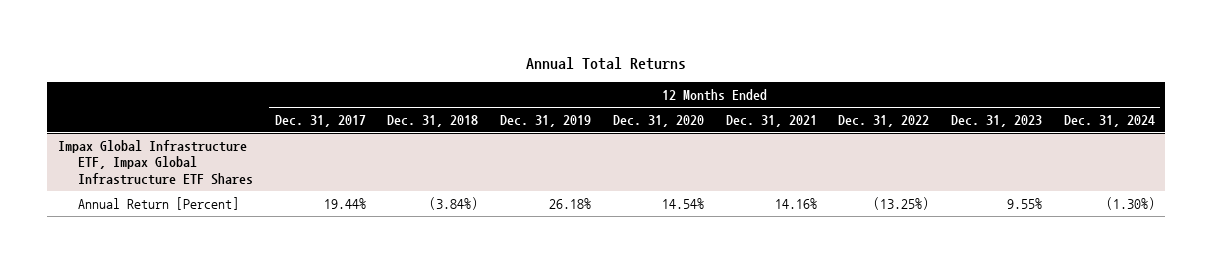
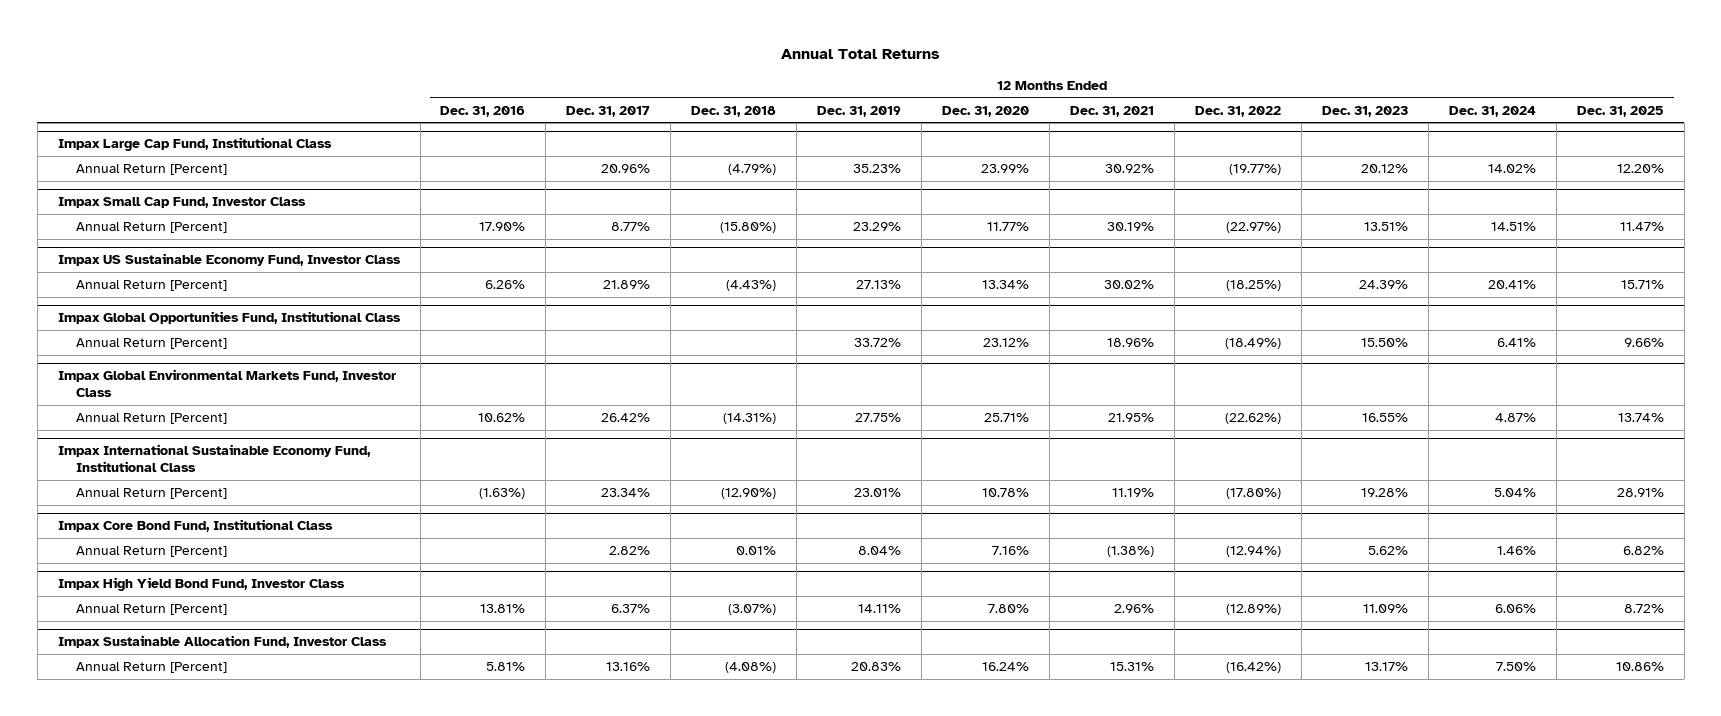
- | 12 Months Ended Dec. 31, 2017 | 12 Months Ended Dec. 31, 2018 | 12 Months Ended Dec. 31, 2019 | 12 Months Ended Dec. 31, 2020 | 12 Months Ended Dec. 31, 2021 | 12 Months Ended Dec. 31, 2022 | 12 Months Ended Dec. 31, 2023 | 12 Months Ended Dec. 31, 2024
+ | 12 Months Ended Dec. 31, 2016 | 12 Months Ended Dec. 31, 2017 | 12 Months Ended Dec. 31, 2018 | 12 Months Ended Dec. 31, 2019 | 12 Months Ended Dec. 31, 2020 | 12 Months Ended Dec. 31, 2021 | 12 Months Ended Dec. 31, 2022 | 12 Months Ended Dec. 31, 2023 | 12 Months Ended Dec. 31, 2024 | 12 Months Ended Dec. 31, 2025
- Impax Global Infrastructure ETF, Impax Global Infrastructure ETF Shares
- Annual Return [Percent] | 19.44% | (3.84%) | 26.18% | 14.54% | 14.16% | (13.25%) | 9.55% | (1.30%)
+ Impax Large Cap Fund, Institutional Class
+ Annual Return [Percent] | | 20.96% | (4.79%) | 35.23% | 23.99% | 30.92% | (19.77%) | 20.12% | 14.02% | 12.20%
+ Impax Small Cap Fund, Investor Class
+ Annual Return [Percent] | 17.90% | 8.77% | (15.80%) | 23.29% | 11.77% | 30.19% | (22.97%) | 13.51% | 14.51% | 11.47%
+ Impax US Sustainable Economy Fund, Investor Class
+ Annual Return [Percent] | 6.26% | 21.89% | (4.43%) | 27.13% | 13.34% | 30.02% | (18.25%) | 24.39% | 20.41% | 15.71%
+ Impax Global Opportunities Fund, Institutional Class
+ Annual Return [Percent] | | | | 33.72% | 23.12% | 18.96% | (18.49%) | 15.50% | 6.41% | 9.66%
+ Impax Global Environmental Markets Fund, Investor Class
+ Annual Return [Percent] | 10.62% | 26.42% | (14.31%) | 27.75% | 25.71% | 21.95% | (22.62%) | 16.55% | 4.87% | 13.74%
+ Impax International Sustainable Economy Fund, Institutional Class
+ Annual Return [Percent] | (1.63%) | 23.34% | (12.90%) | 23.01% | 10.78% | 11.19% | (17.80%) | 19.28% | 5.04% | 28.91%
+ Impax Core Bond Fund, Institutional Class
+ Annual Return [Percent] | | 2.82% | 0.01% | 8.04% | 7.16% | (1.38%) | (12.94%) | 5.62% | 1.46% | 6.82%
+ Impax High Yield Bond Fund, Investor Class
+ Annual Return [Percent] | 13.81% | 6.37% | (3.07%) | 14.11% | 7.80% | 2.96% | (12.89%) | 11.09% | 6.06% | 8.72%
+ Impax Sustainable Allocation Fund, Investor Class
+ Annual Return [Percent] | 5.81% | 13.16% | (4.08%) | 20.83% | 16.24% | 15.31% | (16.42%) | 13.17% | 7.50% | 10.86%

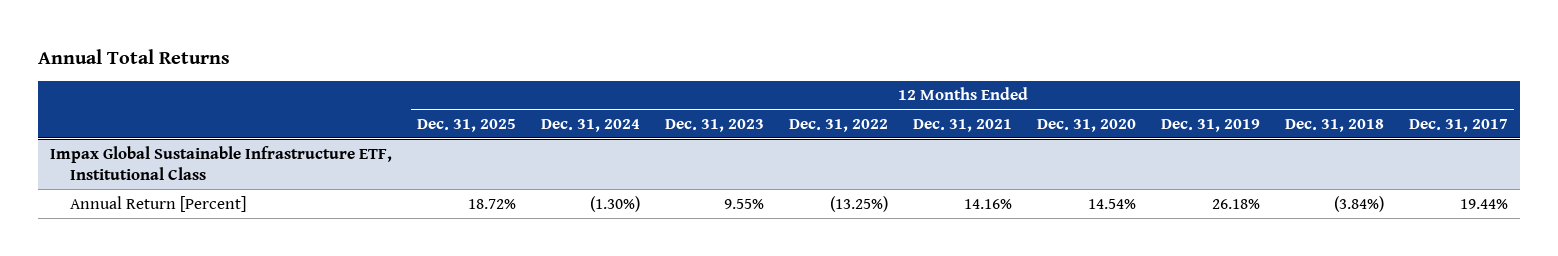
- | 12 Months Ended Dec. 31, 2016 | 12 Months Ended Dec. 31, 2017 | 12 Months Ended Dec. 31, 2018 | 12 Months Ended Dec. 31, 2019 | 12 Months Ended Dec. 31, 2020 | 12 Months Ended Dec. 31, 2021 | 12 Months Ended Dec. 31, 2022 | 12 Months Ended Dec. 31, 2023 | 12 Months Ended Dec. 31, 2024 | 12 Months Ended Dec. 31, 2025
+ | 12 Months Ended Dec. 31, 2025 | 12 Months Ended Dec. 31, 2024 | 12 Months Ended Dec. 31, 2023 | 12 Months Ended Dec. 31, 2022 | 12 Months Ended Dec. 31, 2021 | 12 Months Ended Dec. 31, 2020 | 12 Months Ended Dec. 31, 2019 | 12 Months Ended Dec. 31, 2018 | 12 Months Ended Dec. 31, 2017
- Impax Large Cap Fund, Institutional Class
- Annual Return [Percent] | | 20.96% | (4.79%) | 35.23% | 23.99% | 30.92% | (19.77%) | 20.12% | 14.02% | 12.20%
- Impax Small Cap Fund, Investor Class
- Annual Return [Percent] | 17.90% | 8.77% | (15.80%) | 23.29% | 11.77% | 30.19% | (22.97%) | 13.51% | 14.51% | 11.47%
- Impax US Sustainable Economy Fund, Investor Class
- Annual Return [Percent] | 6.26% | 21.89% | (4.43%) | 27.13% | 13.34% | 30.02% | (18.25%) | 24.39% | 20.41% | 15.71%
- Impax Global Opportunities Fund, Institutional Class
- Annual Return [Percent] | | | | 33.72% | 23.12% | 18.96% | (18.49%) | 15.50% | 6.41% | 9.66%
- Impax Global Environmental Markets Fund, Investor Class
- Annual Return [Percent] | 10.62% | 26.42% | (14.31%) | 27.75% | 25.71% | 21.95% | (22.62%) | 16.55% | 4.87% | 13.74%
- Impax International Sustainable Economy Fund, Institutional Class
- Annual Return [Percent] | (1.63%) | 23.34% | (12.90%) | 23.01% | 10.78% | 11.19% | (17.80%) | 19.28% | 5.04% | 28.91%
- Impax Core Bond Fund, Institutional Class
- Annual Return [Percent] | | 2.82% | 0.01% | 8.04% | 7.16% | (1.38%) | (12.94%) | 5.62% | 1.46% | 6.82%
- Impax High Yield Bond Fund, Investor Class
- Annual Return [Percent] | 13.81% | 6.37% | (3.07%) | 14.11% | 7.80% | 2.96% | (12.89%) | 11.09% | 6.06% | 8.72%
- Impax Sustainable Allocation Fund, Investor Class
- Annual Return [Percent] | 5.81% | 13.16% | (4.08%) | 20.83% | 16.24% | 15.31% | (16.42%) | 13.17% | 7.50% | 10.86%
+ Impax Global Sustainable Infrastructure ETF, Institutional Class
+ Annual Return [Percent] | 18.72% | (1.30%) | 9.55% | (13.25%) | 14.16% | 14.54% | 26.18% | (3.84%) | 19.44%

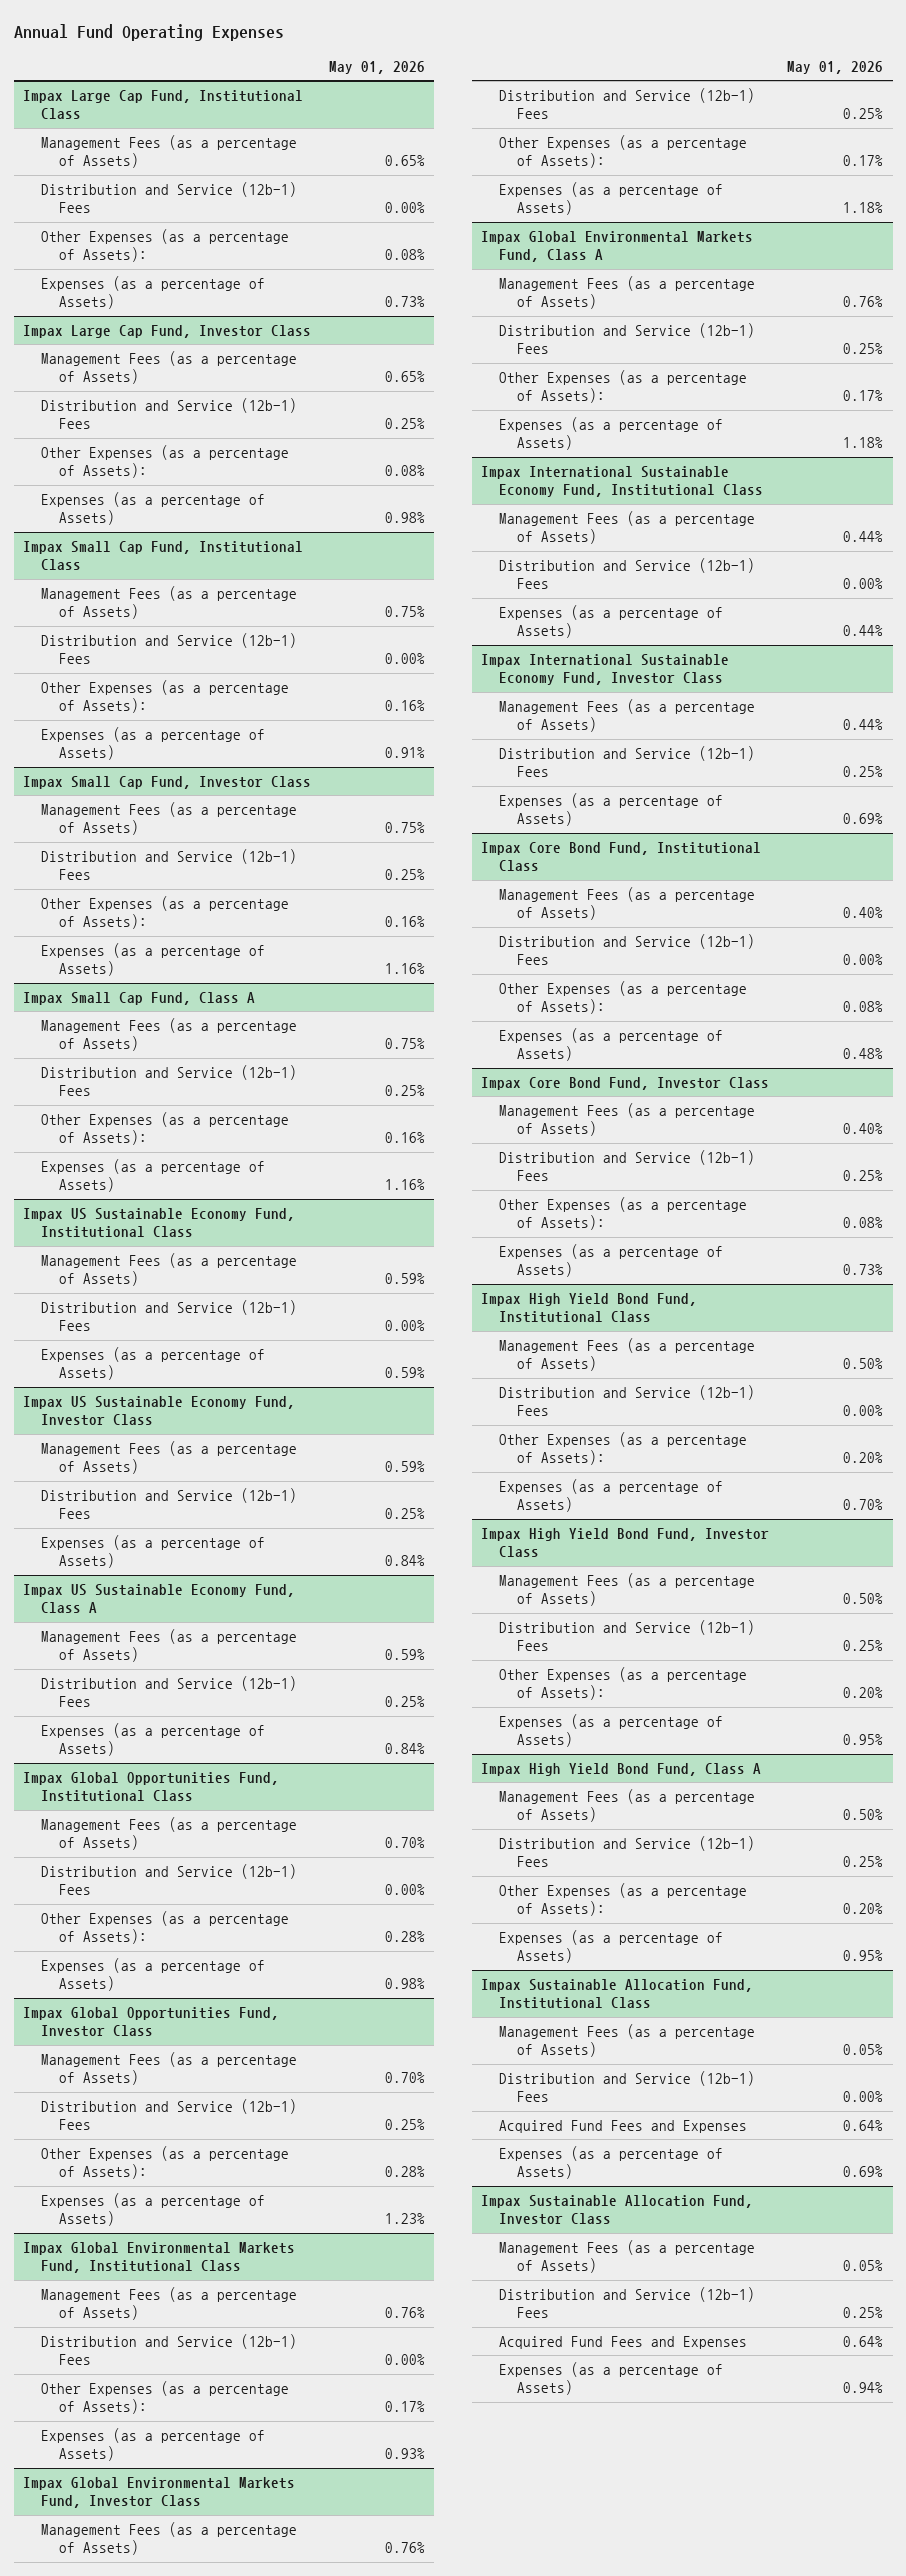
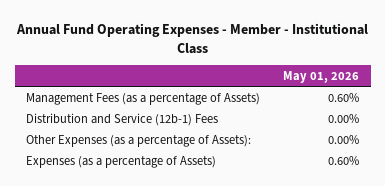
- Annual Fund Operating Expenses
+ Annual Fund Operating Expenses - Member - Institutional Class
- Impax Large Cap Fund, Institutional Class
- Management Fees (as a percentage of Assets) | 0.65%
- Distribution and Service (12b-1) Fees | 0.00%
- Other Expenses (as a percentage of Assets): | 0.08%
- Expenses (as a percentage of Assets) | 0.73%
- Impax Large Cap Fund, Investor Class
- Management Fees (as a percentage of Assets) | 0.65%
- Distribution and Service (12b-1) Fees | 0.25%
- Other Expenses (as a percentage of Assets): | 0.08%
- Expenses (as a percentage of Assets) | 0.98%
- Impax Small Cap Fund, Institutional Class
- Management Fees (as a percentage of Assets) | 0.75%
- Distribution and Service (12b-1) Fees | 0.00%
- Other Expenses (as a percentage of Assets): | 0.16%
- Expenses (as a percentage of Assets) | 0.91%
- Impax Small Cap Fund, Investor Class
- Management Fees (as a percentage of Assets) | 0.75%
- Distribution and Service (12b-1) Fees | 0.25%
- Other Expenses (as a percentage of Assets): | 0.16%
- Expenses (as a percentage of Assets) | 1.16%
- Impax Small Cap Fund, Class A
- Management Fees (as a percentage of Assets) | 0.75%
- Distribution and Service (12b-1) Fees | 0.25%
- Other Expenses (as a percentage of Assets): | 0.16%
- Expenses (as a percentage of Assets) | 1.16%
- Impax US Sustainable Economy Fund, Institutional Class
- Management Fees (as a percentage of Assets) | 0.59%
- Distribution and Service (12b-1) Fees | 0.00%
- Expenses (as a percentage of Assets) | 0.59%
- Impax US Sustainable Economy Fund, Investor Class
- Management Fees (as a percentage of Assets) | 0.59%
- Distribution and Service (12b-1) Fees | 0.25%
- Expenses (as a percentage of Assets) | 0.84%
- Impax US Sustainable Economy Fund, Class A
- Management Fees (as a percentage of Assets) | 0.59%
- Distribution and Service (12b-1) Fees | 0.25%
- Expenses (as a percentage of Assets) | 0.84%
- Impax Global Opportunities Fund, Institutional Class
- Management Fees (as a percentage of Assets) | 0.70%
- Distribution and Service (12b-1) Fees | 0.00%
- Other Expenses (as a percentage of Assets): | 0.28%
- Expenses (as a percentage of Assets) | 0.98%
- Impax Global Opportunities Fund, Investor Class
- Management Fees (as a percentage of Assets) | 0.70%
- Distribution and Service (12b-1) Fees | 0.25%
- Other Expenses (as a percentage of Assets): | 0.28%
- Expenses (as a percentage of Assets) | 1.23%
- Impax Global Environmental Markets Fund, Institutional Class
- Management Fees (as a percentage of Assets) | 0.76%
- Distribution and Service (12b-1) Fees | 0.00%
- Other Expenses (as a percentage of Assets): | 0.17%
- Expenses (as a percentage of Assets) | 0.93%
- Impax Global Environmental Markets Fund, Investor Class
- Management Fees (as a percentage of Assets) | 0.76%
- Distribution and Service (12b-1) Fees | 0.25%
- Other Expenses (as a percentage of Assets): | 0.17%
- Expenses (as a percentage of Assets) | 1.18%
- Impax Global Environmental Markets Fund, Class A
- Management Fees (as a percentage of Assets) | 0.76%
- Distribution and Service (12b-1) Fees | 0.25%
- Other Expenses (as a percentage of Assets): | 0.17%
- Expenses (as a percentage of Assets) | 1.18%
- Impax International Sustainable Economy Fund, Institutional Class
- Management Fees (as a percentage of Assets) | 0.44%
- Distribution and Service (12b-1) Fees | 0.00%
- Expenses (as a percentage of Assets) | 0.44%
- Impax International Sustainable Economy Fund, Investor Class
- Management Fees (as a percentage of Assets) | 0.44%
- Distribution and Service (12b-1) Fees | 0.25%
- Expenses (as a percentage of Assets) | 0.69%
- Impax Core Bond Fund, Institutional Class
- Management Fees (as a percentage of Assets) | 0.40%
- Distribution and Service (12b-1) Fees | 0.00%
- Other Expenses (as a percentage of Assets): | 0.08%
- Expenses (as a percentage of Assets) | 0.48%
- Impax Core Bond Fund, Investor Class
- Management Fees (as a percentage of Assets) | 0.40%
- Distribution and Service (12b-1) Fees | 0.25%
- Other Expenses (as a percentage of Assets): | 0.08%
- Expenses (as a percentage of Assets) | 0.73%
- Impax High Yield Bond Fund, Institutional Class
- Management Fees (as a percentage of Assets) | 0.50%
- Distribution and Service (12b-1) Fees | 0.00%
- Other Expenses (as a percentage of Assets): | 0.20%
- Expenses (as a percentage of Assets) | 0.70%
- Impax High Yield Bond Fund, Investor Class
- Management Fees (as a percentage of Assets) | 0.50%
- Distribution and Service (12b-1) Fees | 0.25%
- Other Expenses (as a percentage of Assets): | 0.20%
- Expenses (as a percentage of Assets) | 0.95%
- Impax High Yield Bond Fund, Class A
- Management Fees (as a percentage of Assets) | 0.50%
- Distribution and Service (12b-1) Fees | 0.25%
- Other Expenses (as a percentage of Assets): | 0.20%
- Expenses (as a percentage of Assets) | 0.95%
- Impax Sustainable Allocation Fund, Institutional Class
- Management Fees (as a percentage of Assets) | 0.05%
+ Management Fees (as a percentage of Assets) | 0.60%
- Acquired Fund Fees and Expenses | 0.64%
- Expenses (as a percentage of Assets) | 0.69%
- Impax Sustainable Allocation Fund, Investor Class
- Management Fees (as a percentage of Assets) | 0.05%
- Distribution and Service (12b-1) Fees | 0.25%
- Acquired Fund Fees and Expenses | 0.64%
- Expenses (as a percentage of Assets) | 0.94%
+ Other Expenses (as a percentage of Assets): | 0.00%
+ Expenses (as a percentage of Assets) | 0.60%

